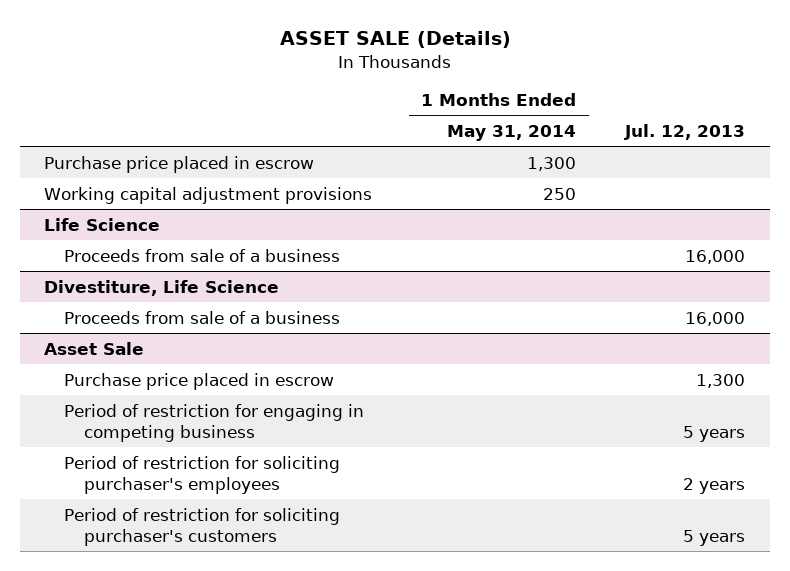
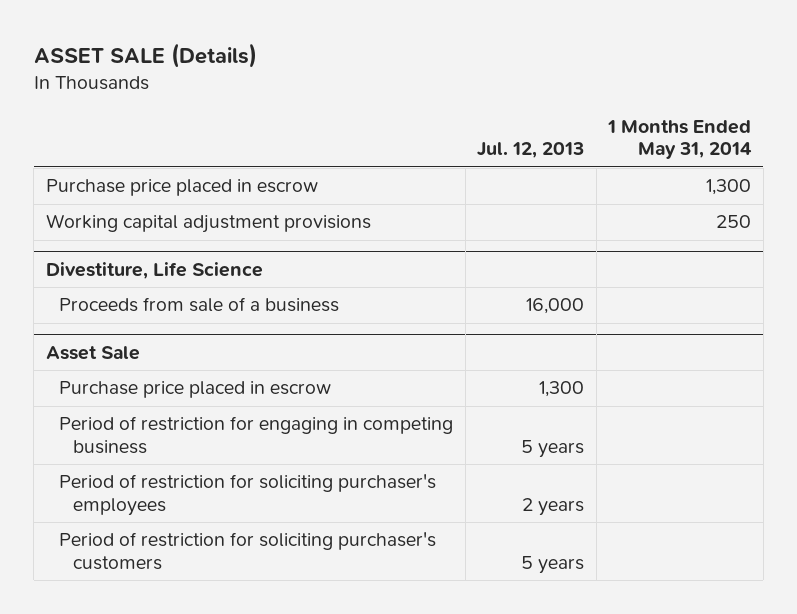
- | 1 Months Ended May 31, 2014 | Jul. 12, 2013
+ | Jul. 12, 2013 | 1 Months Ended May 31, 2014
- Life Science
- Proceeds from sale of a business | | 16,000

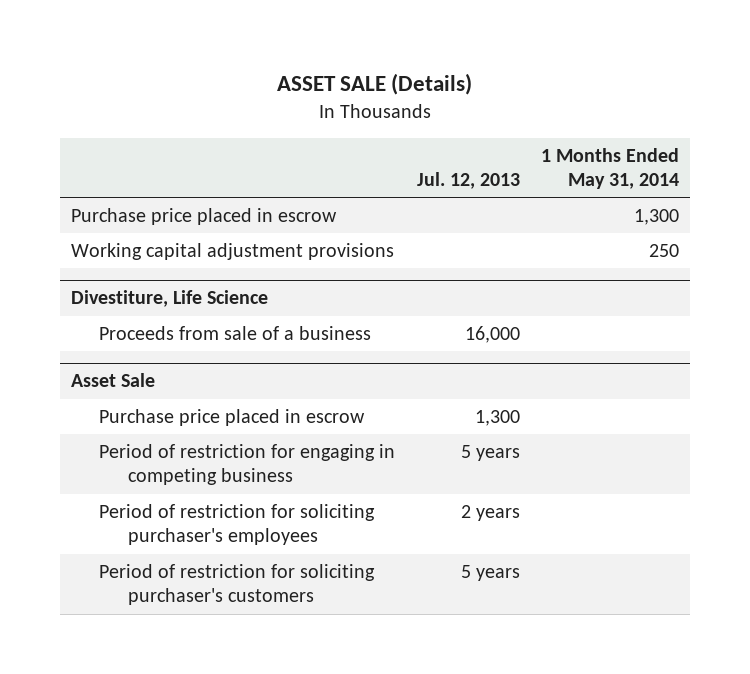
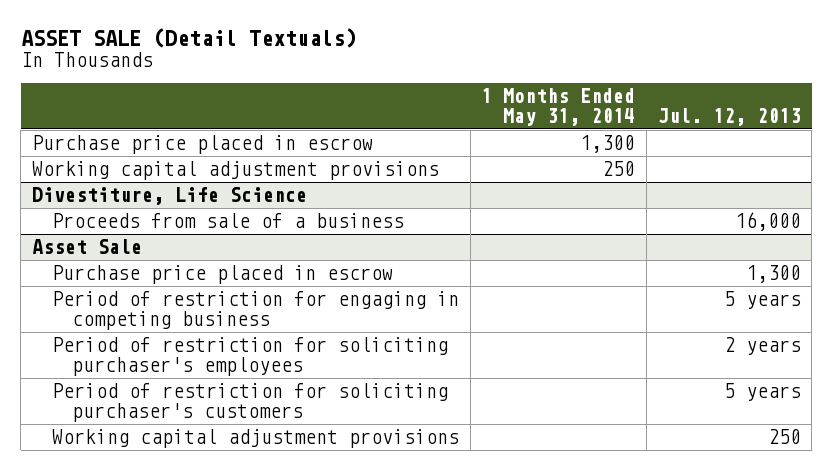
- ASSET SALE (Details)
+ ASSET SALE (Detail Textuals)
- | Jul. 12, 2013 | 1 Months Ended May 31, 2014
+ | 1 Months Ended May 31, 2014 | Jul. 12, 2013
@ Asset Sale
+ Working capital adjustment provisions | | 250

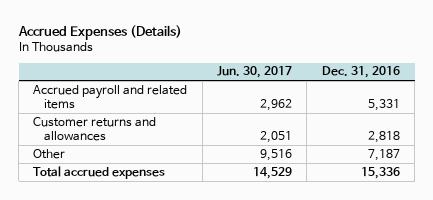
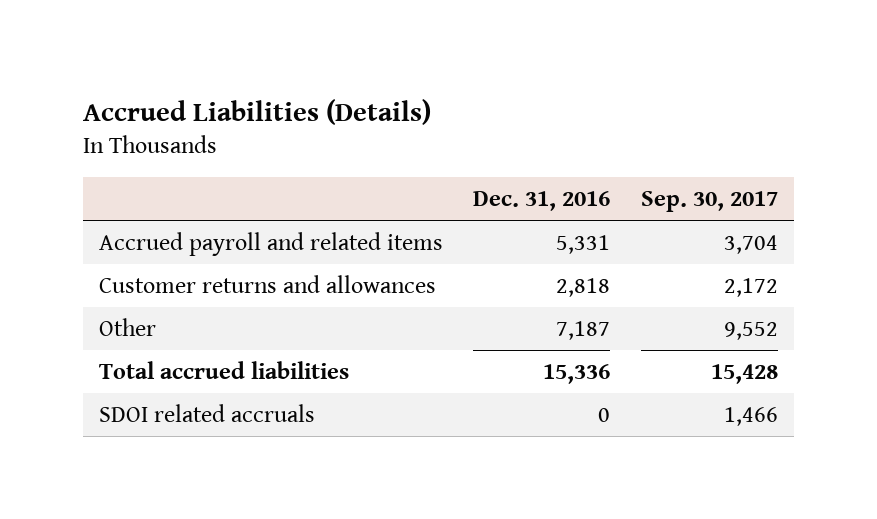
- Accrued Expenses (Details)
+ Accrued Liabilities (Details)
- | Jun. 30, 2017 | Dec. 31, 2016
+ | Dec. 31, 2016 | Sep. 30, 2017
- Total accrued expenses | 14,529 | 15,336
+ Total accrued liabilities | 15,336 | 15,428
+ SDOI related accruals | 0 | 1,466

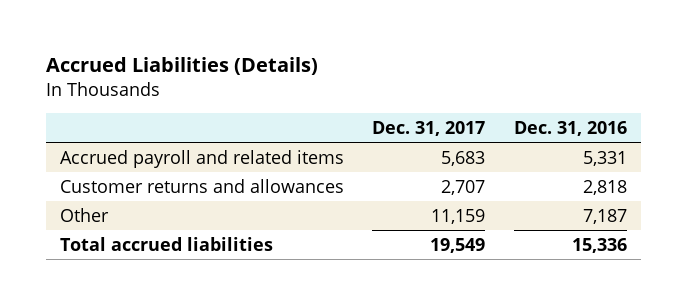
- | Dec. 31, 2016 | Sep. 30, 2017
+ | Dec. 31, 2017 | Dec. 31, 2016
- SDOI related accruals | 0 | 1,466

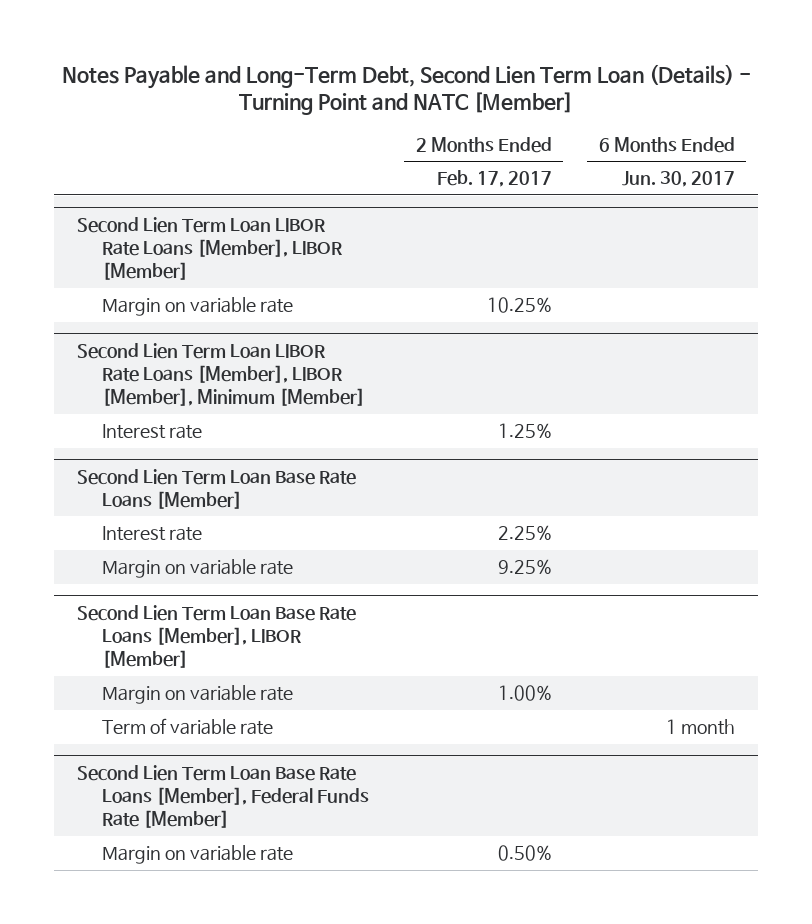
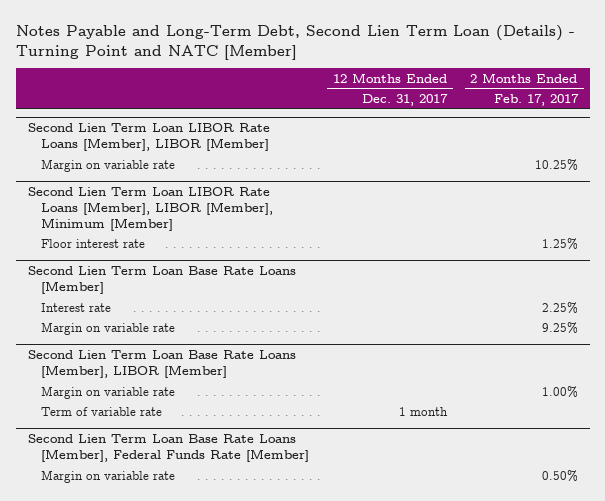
- | 2 Months Ended Feb. 17, 2017 | 6 Months Ended Jun. 30, 2017
+ | 12 Months Ended Dec. 31, 2017 | 2 Months Ended Feb. 17, 2017
@ Second Lien Term Loan LIBOR Rate Loans [Member], LIBOR [Member], Minimum [Member]
- Interest rate | 1.25% |
+ Floor interest rate | | 1.25%

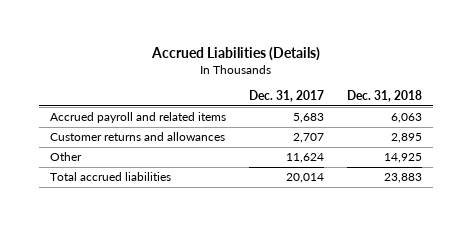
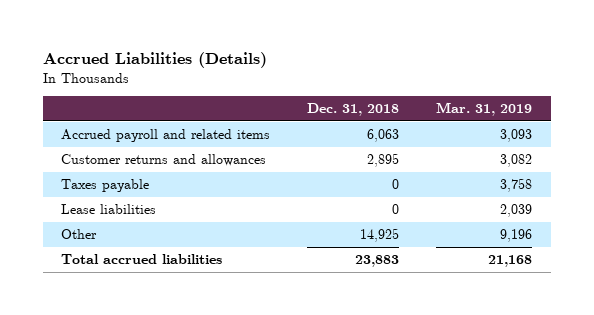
- | Dec. 31, 2017 | Dec. 31, 2018
+ | Dec. 31, 2018 | Mar. 31, 2019
+ Taxes payable | 0 | 3,758
+ Lease liabilities | 0 | 2,039

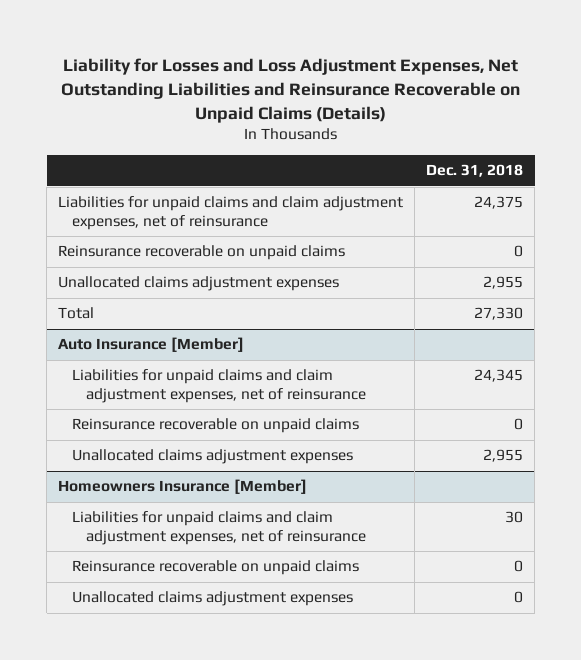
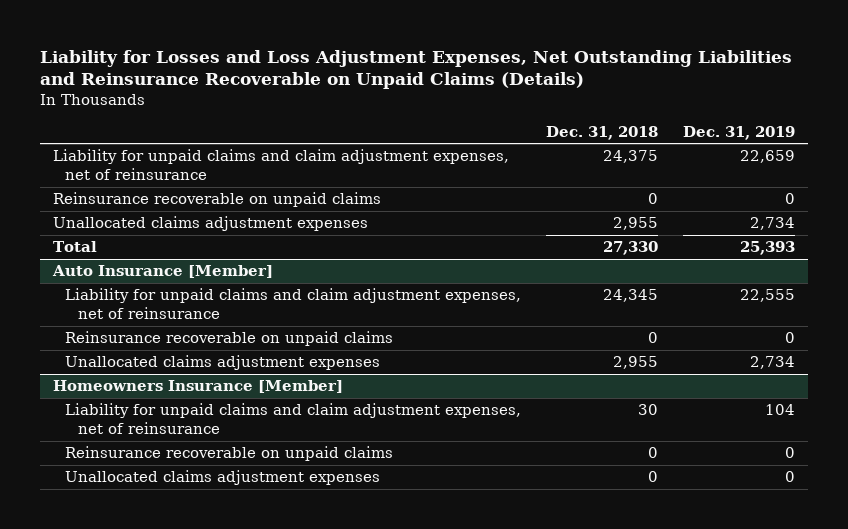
- | Dec. 31, 2018
+ | Dec. 31, 2018 | Dec. 31, 2019
- Liabilities for unpaid claims and claim adjustment expenses, net of reinsurance | 24,375
+ Liability for unpaid claims and claim adjustment expenses, net of reinsurance | 24,375 | 22,659
@ Auto Insurance [Member]
- Liabilities for unpaid claims and claim adjustment expenses, net of reinsurance | 24,345
+ Liability for unpaid claims and claim adjustment expenses, net of reinsurance | 24,345 | 22,555
@ Homeowners Insurance [Member]
- Liabilities for unpaid claims and claim adjustment expenses, net of reinsurance | 30
+ Liability for unpaid claims and claim adjustment expenses, net of reinsurance | 30 | 104

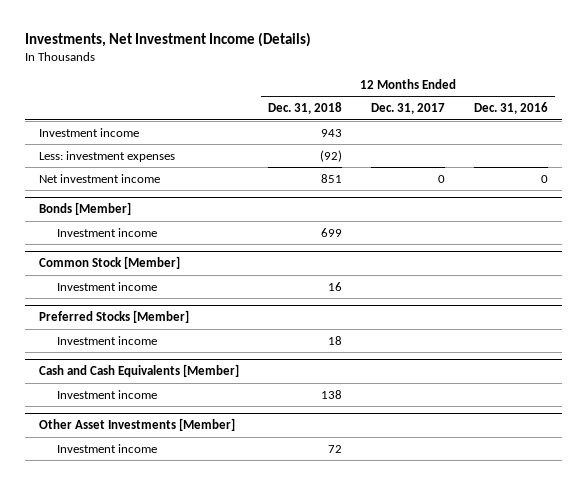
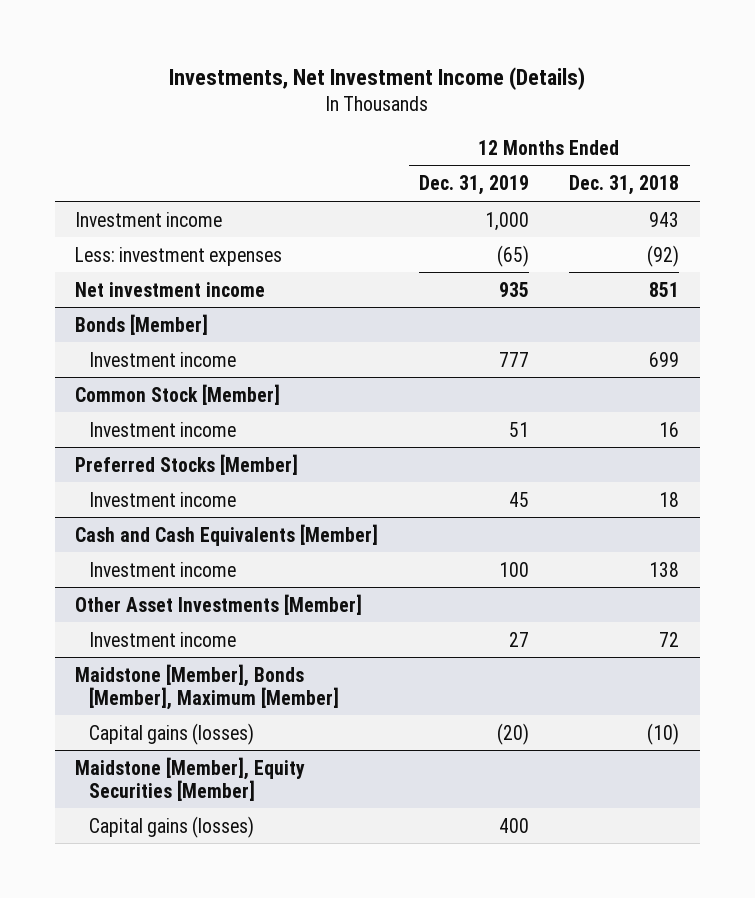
- | 12 Months Ended Dec. 31, 2018 | 12 Months Ended Dec. 31, 2017 | 12 Months Ended Dec. 31, 2016
+ | 12 Months Ended Dec. 31, 2019 | 12 Months Ended Dec. 31, 2018
+ Maidstone [Member], Bonds [Member], Maximum [Member]
+ Capital gains (losses) | (20) | (10)
+ Maidstone [Member], Equity Securities [Member]
+ Capital gains (losses) | 400 |

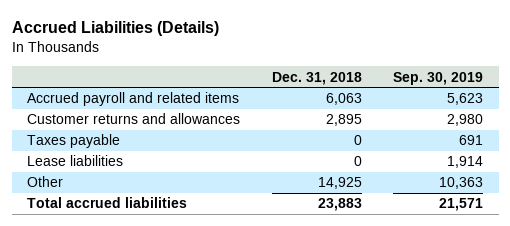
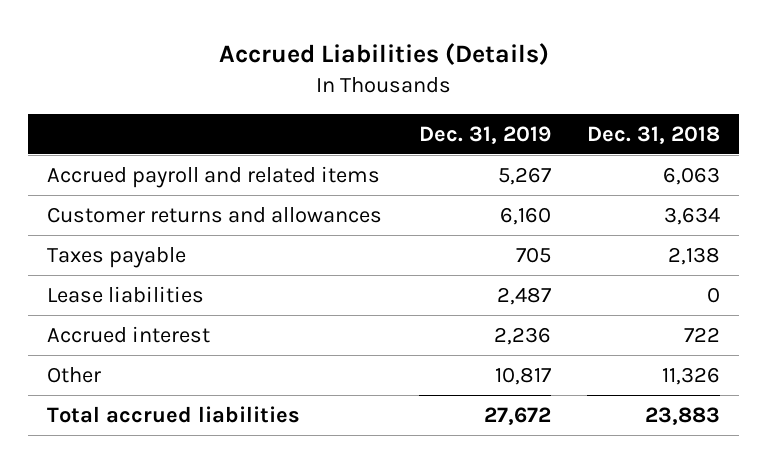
- | Dec. 31, 2018 | Sep. 30, 2019
+ | Dec. 31, 2019 | Dec. 31, 2018
- Customer returns and allowances | 2,895 | 2,980
- Taxes payable | 0 | 691
+ Customer returns and allowances | 6,160 | 3,634
+ Taxes payable | 705 | 2,138
- Other | 14,925 | 10,363
+ Accrued interest | 2,236 | 722
+ Other | 10,817 | 11,326

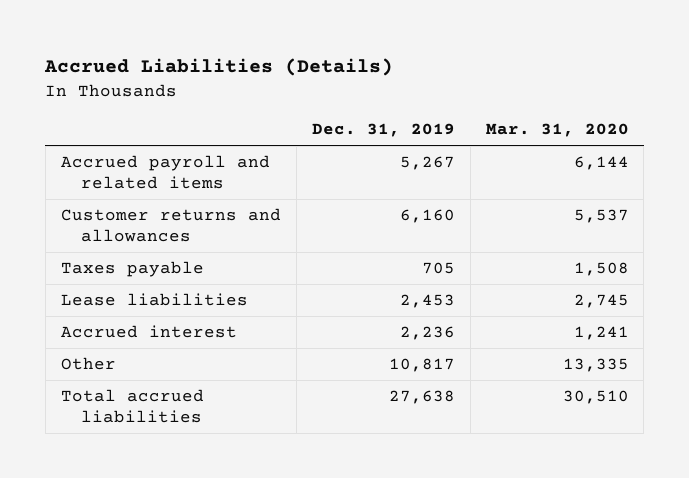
- | Dec. 31, 2019 | Dec. 31, 2018
+ | Dec. 31, 2019 | Mar. 31, 2020
- Lease liabilities | 2,487 | 0
+ Lease liabilities | 2,453 | 2,745
- Total accrued liabilities | 27,672 | 23,883
+ Total accrued liabilities | 27,638 | 30,510

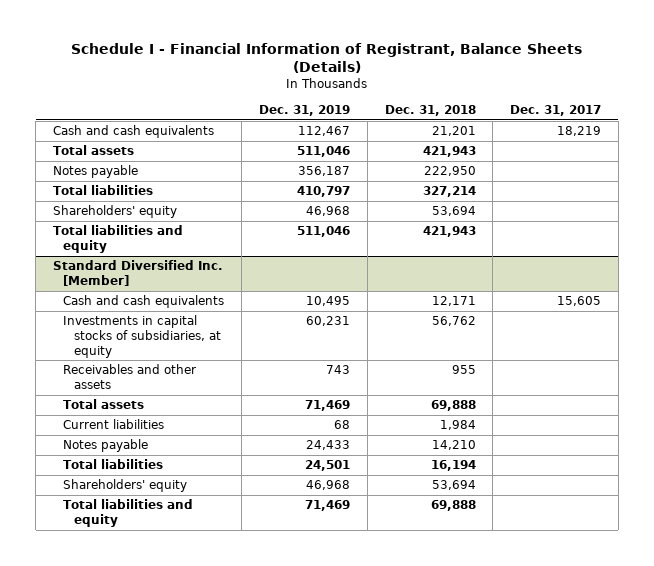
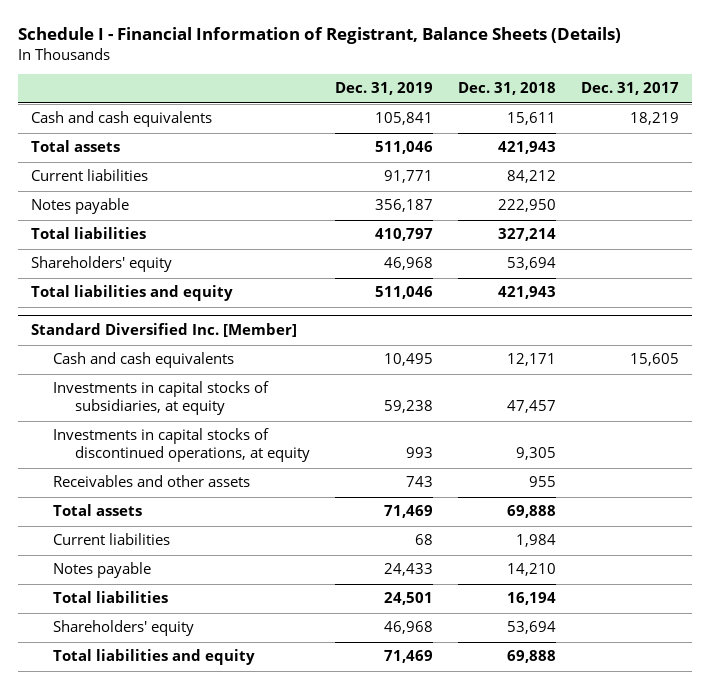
- Cash and cash equivalents | 112,467 | 21,201 | 18,219
+ Cash and cash equivalents | 105,841 | 15,611 | 18,219
+ Current liabilities | 91,771 | 84,212 |
@ Standard Diversified Inc. [Member]
- Investments in capital stocks of subsidiaries, at equity | 60,231 | 56,762 |
+ Investments in capital stocks of subsidiaries, at equity | 59,238 | 47,457 |
+ Investments in capital stocks of discontinued operations, at equity | 993 | 9,305 |

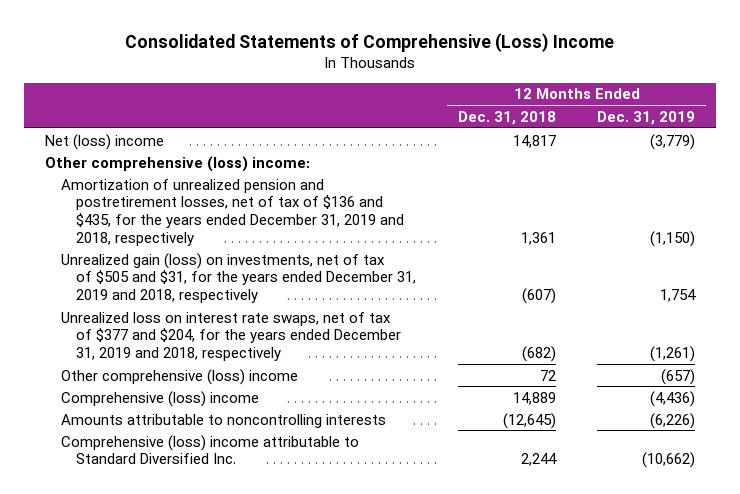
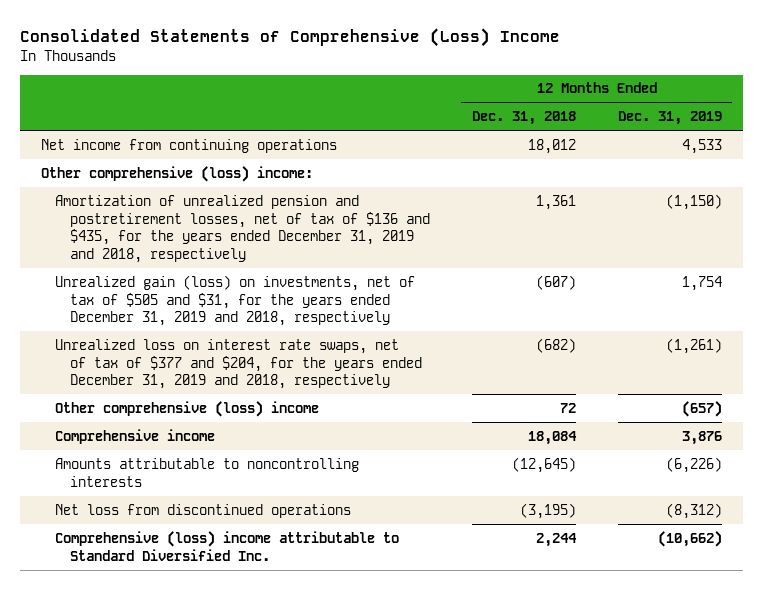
- Net (loss) income | 14,817 | (3,779)
+ Net income from continuing operations | 18,012 | 4,533
- Comprehensive (loss) income | 14,889 | (4,436)
+ Comprehensive income | 18,084 | 3,876
+ Net loss from discontinued operations | (3,195) | (8,312)

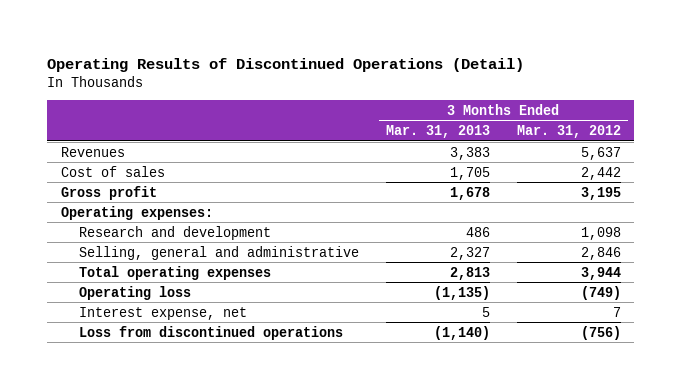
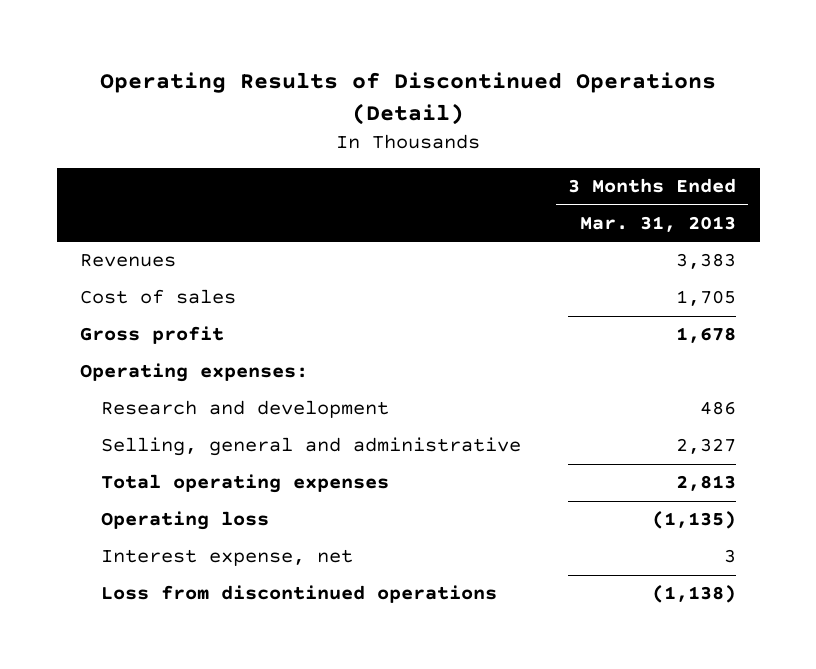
- | 3 Months Ended Mar. 31, 2013 | 3 Months Ended Mar. 31, 2012
+ | 3 Months Ended Mar. 31, 2013
- Interest expense, net | 5 | 7
- Loss from discontinued operations | (1,140) | (756)
+ Interest expense, net | 3
+ Loss from discontinued operations | (1,138)

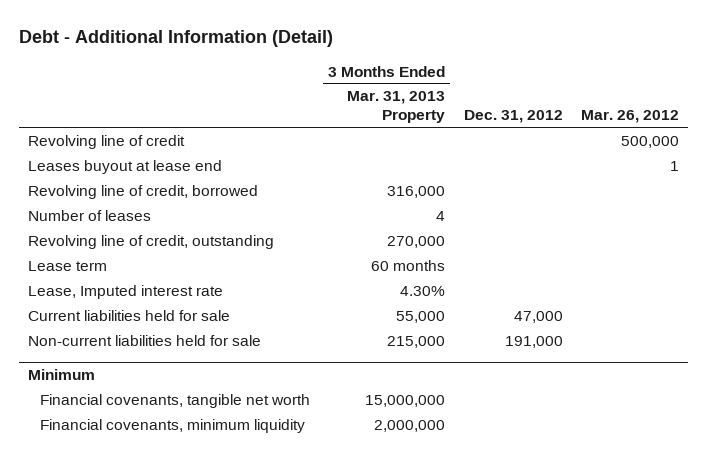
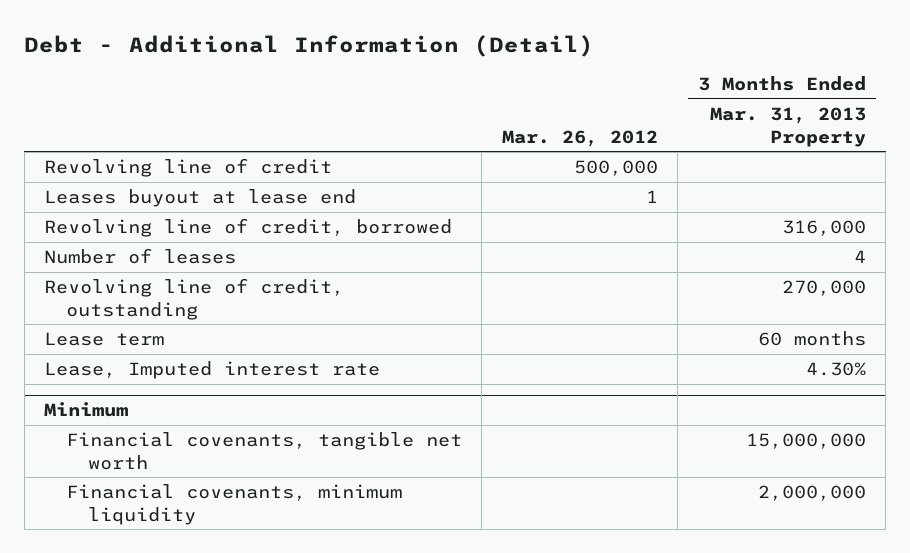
- | 3 Months Ended Mar. 31, 2013 Property | Dec. 31, 2012 | Mar. 26, 2012
+ | Mar. 26, 2012 | 3 Months Ended Mar. 31, 2013 Property
- Current liabilities held for sale | 55,000 | 47,000 |
- Non-current liabilities held for sale | 215,000 | 191,000 |

